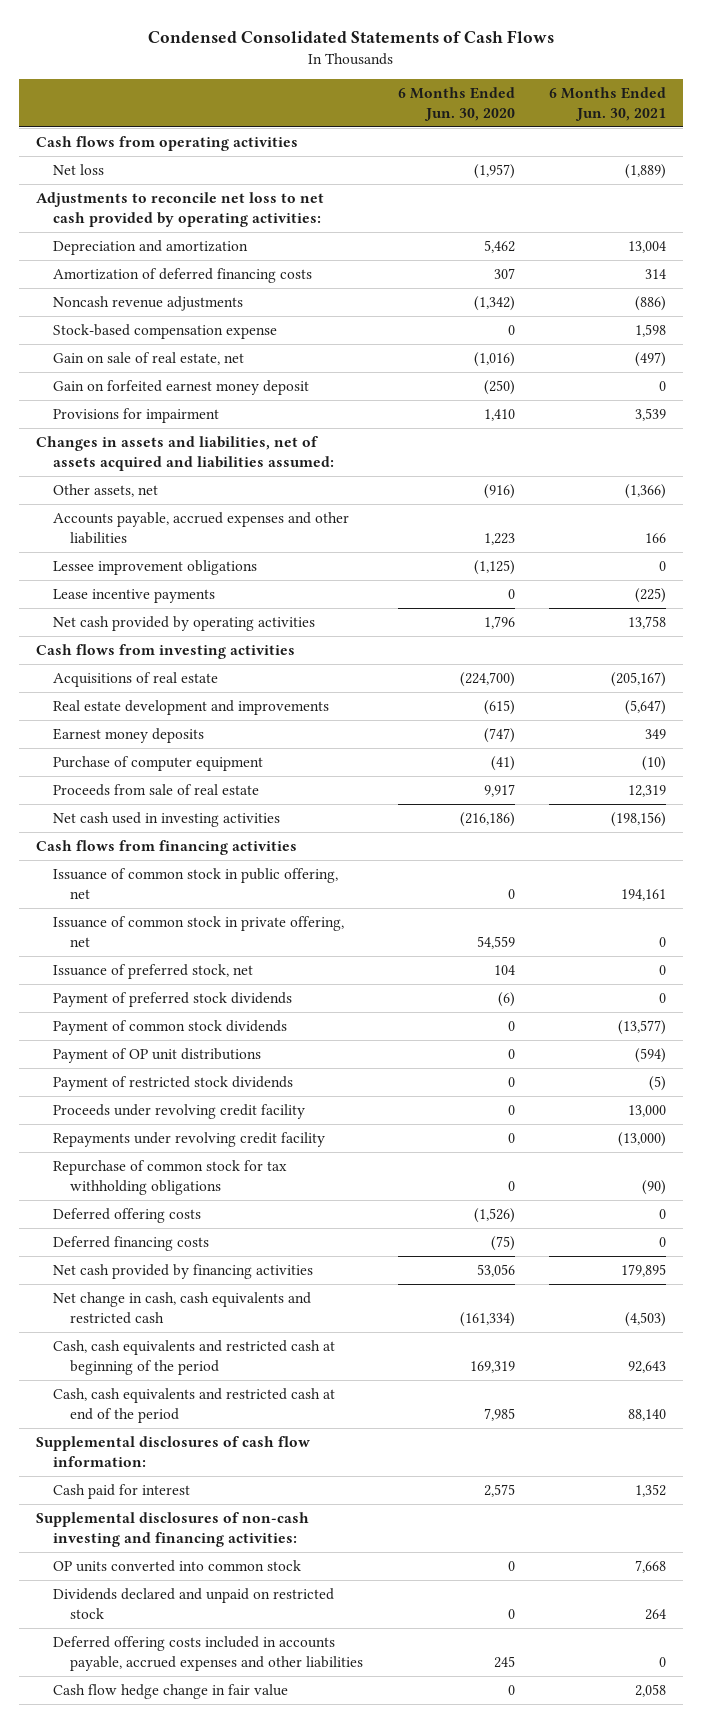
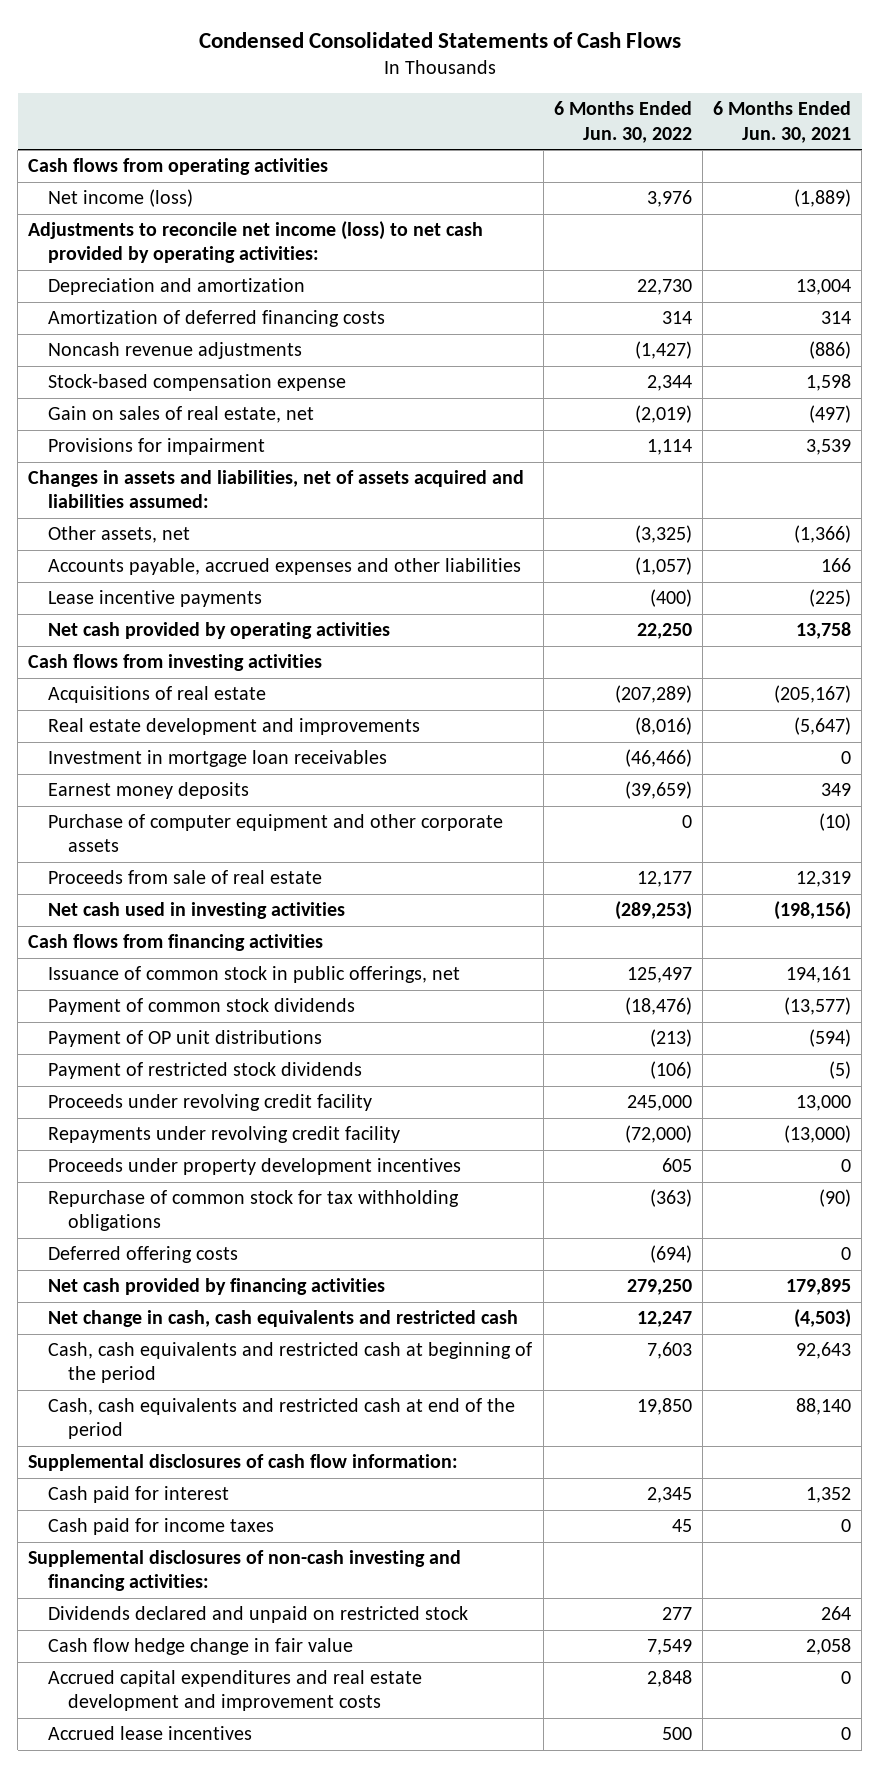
- | 6 Months Ended Jun. 30, 2020 | 6 Months Ended Jun. 30, 2021
+ | 6 Months Ended Jun. 30, 2022 | 6 Months Ended Jun. 30, 2021
- Net loss | (1,957) | (1,889)
- Adjustments to reconcile net loss to net cash provided by operating activities:
+ Net income (loss) | 3,976 | (1,889)
+ Adjustments to reconcile net income (loss) to net cash provided by operating activities:
- Gain on sale of real estate, net | (1,016) | (497)
- Gain on forfeited earnest money deposit | (250) | 0
+ Gain on sales of real estate, net | (2,019) | (497)
- Lessee improvement obligations | (1,125) | 0
+ Investment in mortgage loan receivables | (46,466) | 0
- Purchase of computer equipment | (41) | (10)
+ Purchase of computer equipment and other corporate assets | 0 | (10)
- Issuance of common stock in public offering, net | 0 | 194,161
- Issuance of common stock in private offering, net | 54,559 | 0
- Issuance of preferred stock, net | 104 | 0
- Payment of preferred stock dividends | (6) | 0
+ Issuance of common stock in public offerings, net | 125,497 | 194,161
+ Proceeds under property development incentives | 605 | 0
- Deferred financing costs | (75) | 0
+ Cash paid for income taxes | 45 | 0
- OP units converted into common stock | 0 | 7,668
- Deferred offering costs included in accounts payable, accrued expenses and other liabilities | 245 | 0
+ Accrued capital expenditures and real estate development and improvement costs | 2,848 | 0
+ Accrued lease incentives | 500 | 0

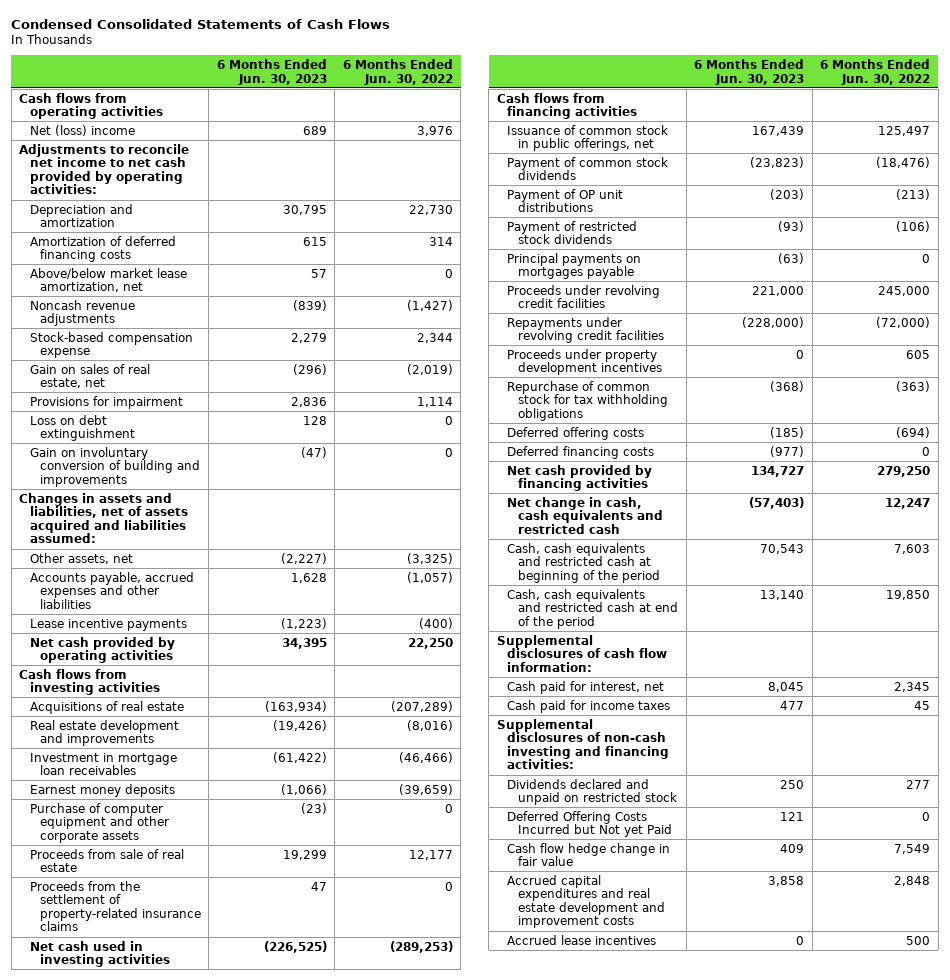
- | 6 Months Ended Jun. 30, 2022 | 6 Months Ended Jun. 30, 2021
+ | 6 Months Ended Jun. 30, 2023 | 6 Months Ended Jun. 30, 2022
- Net income (loss) | 3,976 | (1,889)
- Adjustments to reconcile net income (loss) to net cash provided by operating activities:
+ Net (loss) income | 689 | 3,976
+ Adjustments to reconcile net income to net cash provided by operating activities:
+ Above/below market lease amortization, net | 57 | 0
+ Loss on debt extinguishment | 128 | 0
+ Gain on involuntary conversion of building and improvements | (47) | 0
+ Proceeds from the settlement of property-related insurance claims | 47 | 0
- Proceeds under revolving credit facility | 245,000 | 13,000
- Repayments under revolving credit facility | (72,000) | (13,000)
+ Principal payments on mortgages payable | (63) | 0
+ Proceeds under revolving credit facilities | 221,000 | 245,000
+ Repayments under revolving credit facilities | (228,000) | (72,000)
+ Deferred financing costs | (977) | 0
- Cash paid for interest | 2,345 | 1,352
+ Cash paid for interest, net | 8,045 | 2,345
+ Deferred Offering Costs Incurred but Not yet Paid | 121 | 0

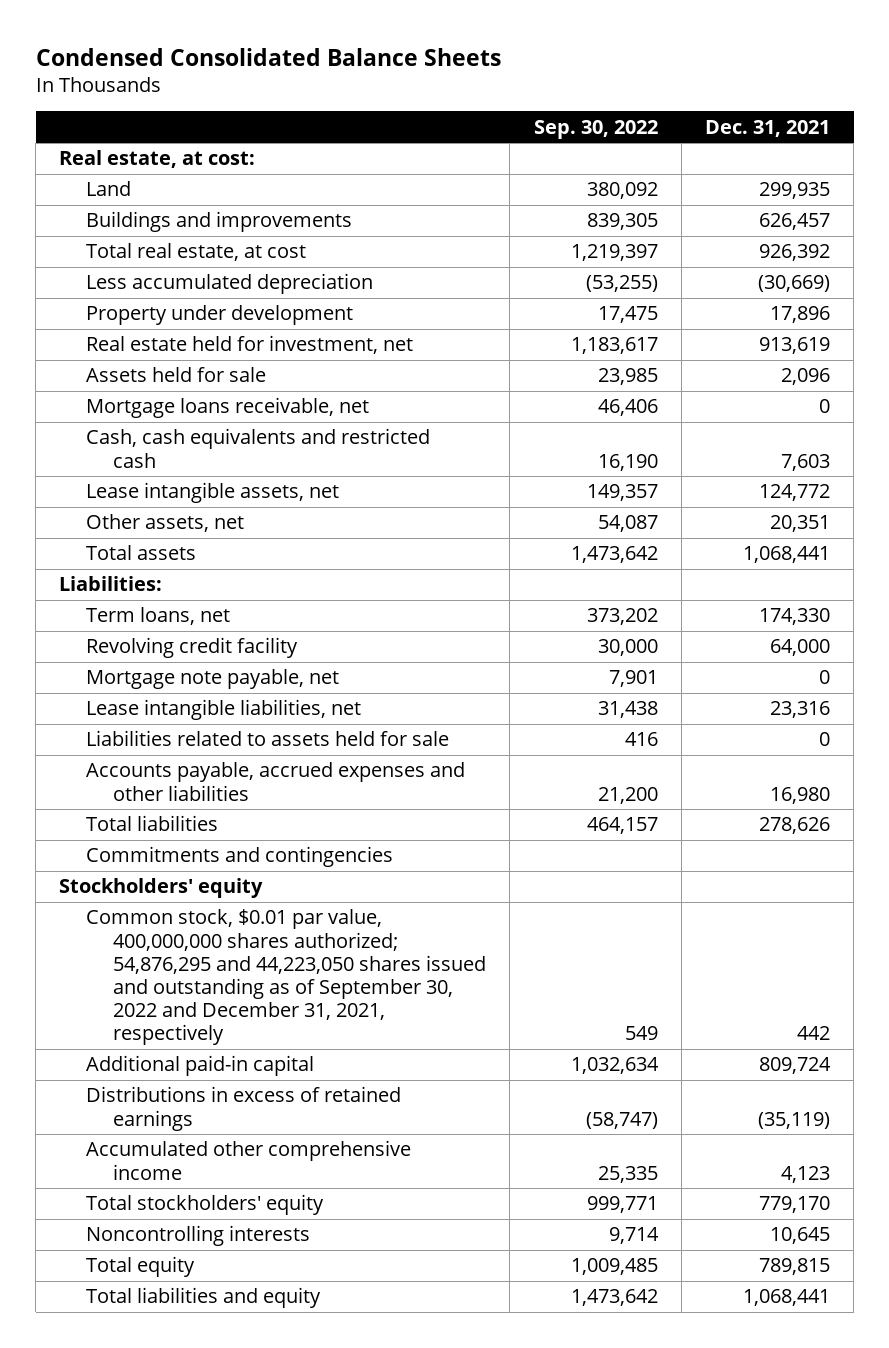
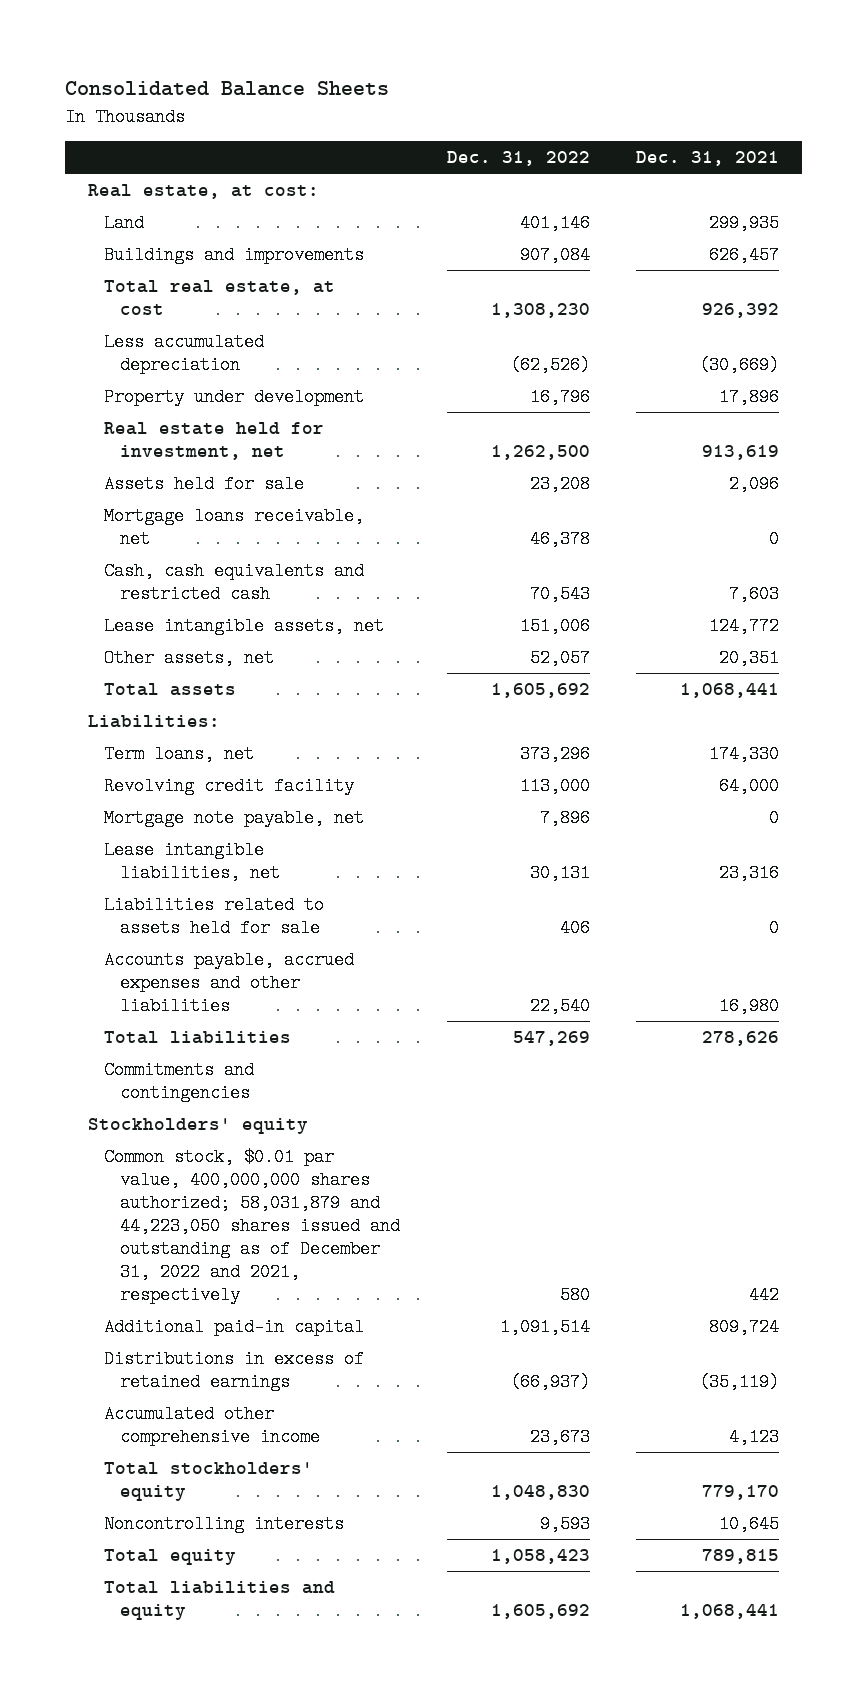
- Condensed Consolidated Balance Sheets
+ Consolidated Balance Sheets
- | Sep. 30, 2022 | Dec. 31, 2021
+ | Dec. 31, 2022 | Dec. 31, 2021
- Common stock, $0.01 par value, 400,000,000 shares authorized; 54,876,295 and 44,223,050 shares issued and outstanding as of September 30, 2022 and December 31, 2021, respectively | 549 | 442
+ Common stock, $0.01 par value, 400,000,000 shares authorized; 58,031,879 and 44,223,050 shares issued and outstanding as of December 31, 2022 and 2021, respectively | 580 | 442

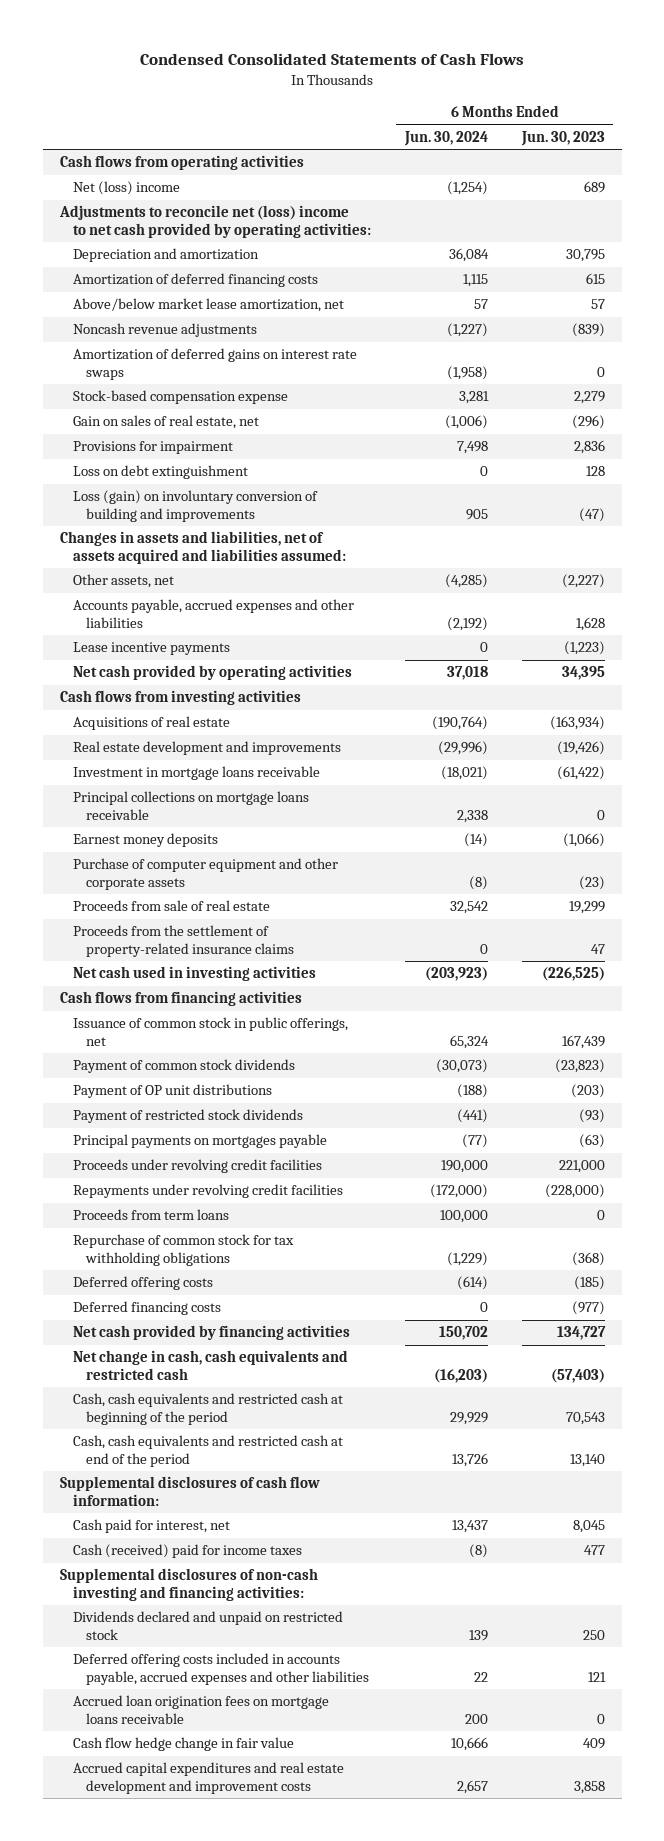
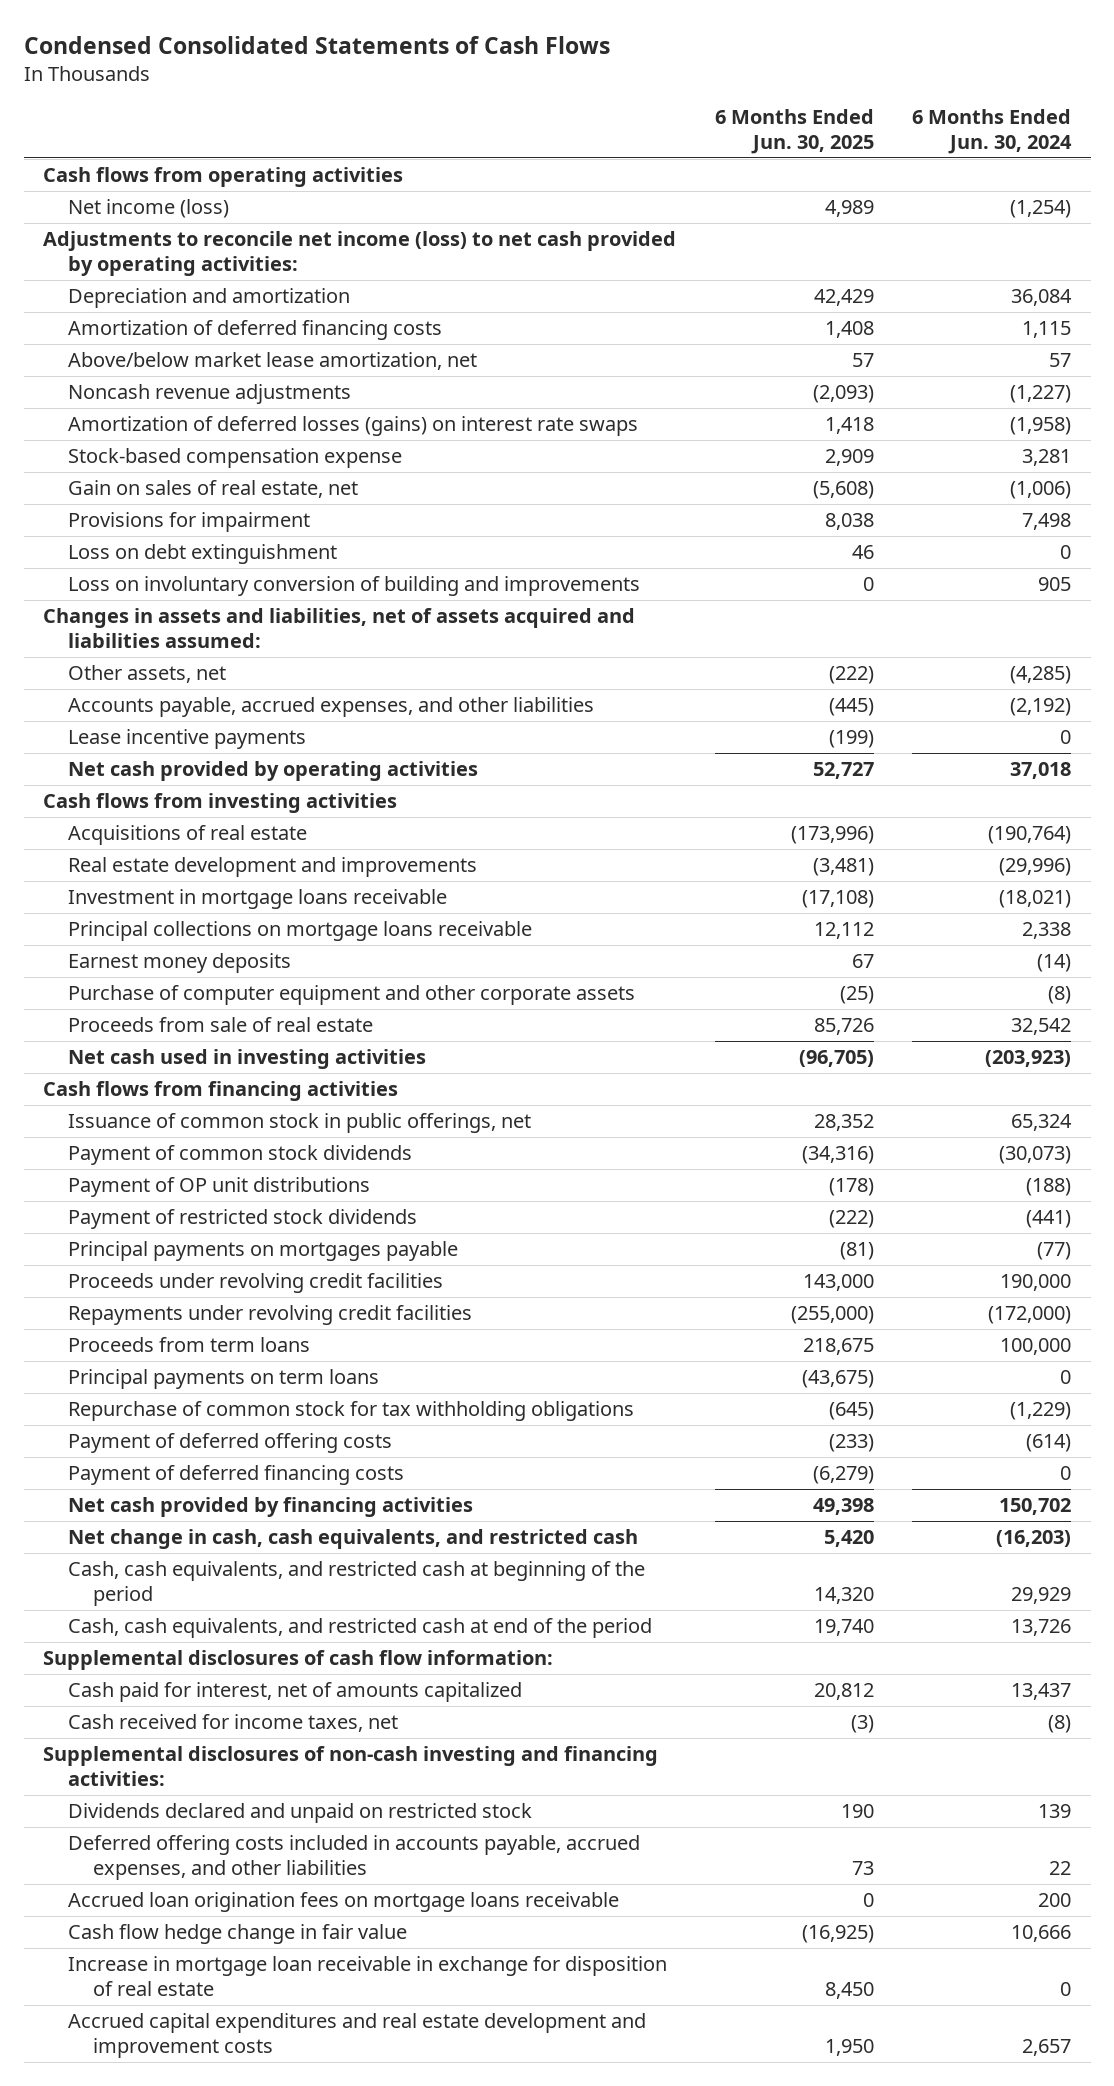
- | 6 Months Ended Jun. 30, 2024 | 6 Months Ended Jun. 30, 2023
+ | 6 Months Ended Jun. 30, 2025 | 6 Months Ended Jun. 30, 2024
- Net (loss) income | (1,254) | 689
- Adjustments to reconcile net (loss) income to net cash provided by operating activities:
+ Net income (loss) | 4,989 | (1,254)
+ Adjustments to reconcile net income (loss) to net cash provided by operating activities:
- Amortization of deferred gains on interest rate swaps | (1,958) | 0
+ Amortization of deferred losses (gains) on interest rate swaps | 1,418 | (1,958)
- Loss (gain) on involuntary conversion of building and improvements | 905 | (47)
+ Loss on involuntary conversion of building and improvements | 0 | 905
- Accounts payable, accrued expenses and other liabilities | (2,192) | 1,628
+ Accounts payable, accrued expenses, and other liabilities | (445) | (2,192)
- Proceeds from the settlement of property-related insurance claims | 0 | 47
+ Principal payments on term loans | (43,675) | 0
- Deferred offering costs | (614) | (185)
- Deferred financing costs | 0 | (977)
+ Payment of deferred offering costs | (233) | (614)
+ Payment of deferred financing costs | (6,279) | 0
- Net change in cash, cash equivalents and restricted cash | (16,203) | (57,403)
- Cash, cash equivalents and restricted cash at beginning of the period | 29,929 | 70,543
- Cash, cash equivalents and restricted cash at end of the period | 13,726 | 13,140
+ Net change in cash, cash equivalents, and restricted cash | 5,420 | (16,203)
+ Cash, cash equivalents, and restricted cash at beginning of the period | 14,320 | 29,929
+ Cash, cash equivalents, and restricted cash at end of the period | 19,740 | 13,726
- Cash paid for interest, net | 13,437 | 8,045
- Cash (received) paid for income taxes | (8) | 477
+ Cash paid for interest, net of amounts capitalized | 20,812 | 13,437
+ Cash received for income taxes, net | (3) | (8)
- Deferred offering costs included in accounts payable, accrued expenses and other liabilities | 22 | 121
+ Deferred offering costs included in accounts payable, accrued expenses, and other liabilities | 73 | 22
+ Increase in mortgage loan receivable in exchange for disposition of real estate | 8,450 | 0

